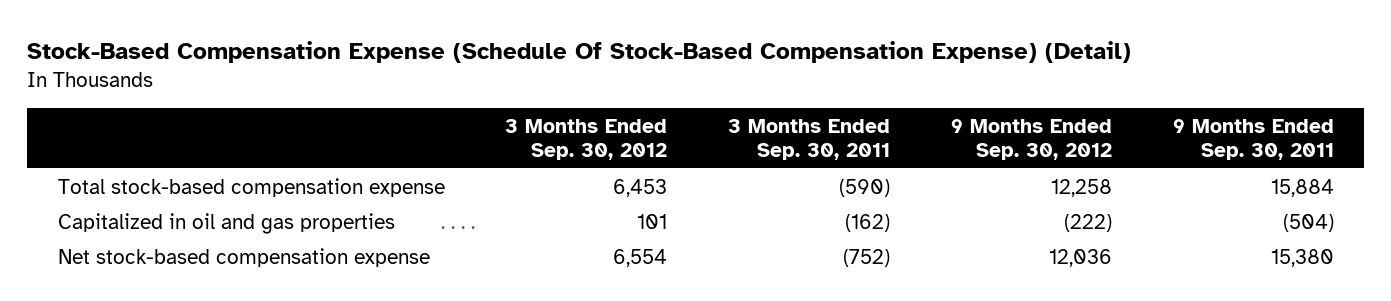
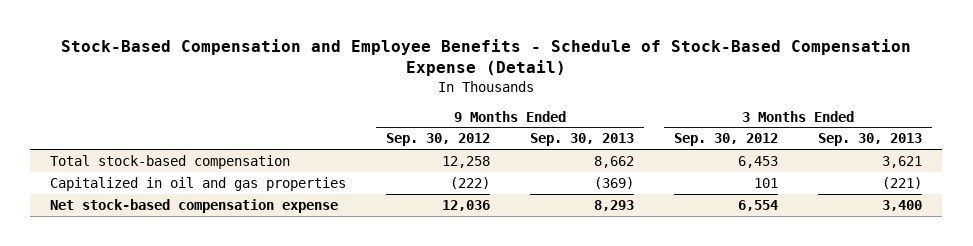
- Stock-Based Compensation Expense (Schedule Of Stock-Based Compensation Expense) (Detail)
+ Stock-Based Compensation and Employee Benefits - Schedule of Stock-Based Compensation Expense (Detail)
- | 3 Months Ended Sep. 30, 2012 | 3 Months Ended Sep. 30, 2011 | 9 Months Ended Sep. 30, 2012 | 9 Months Ended Sep. 30, 2011
+ | 9 Months Ended Sep. 30, 2012 | 9 Months Ended Sep. 30, 2013 | 3 Months Ended Sep. 30, 2012 | 3 Months Ended Sep. 30, 2013
- Total stock-based compensation expense | 6,453 | (590) | 12,258 | 15,884
+ Total stock-based compensation | 12,258 | 8,662 | 6,453 | 3,621

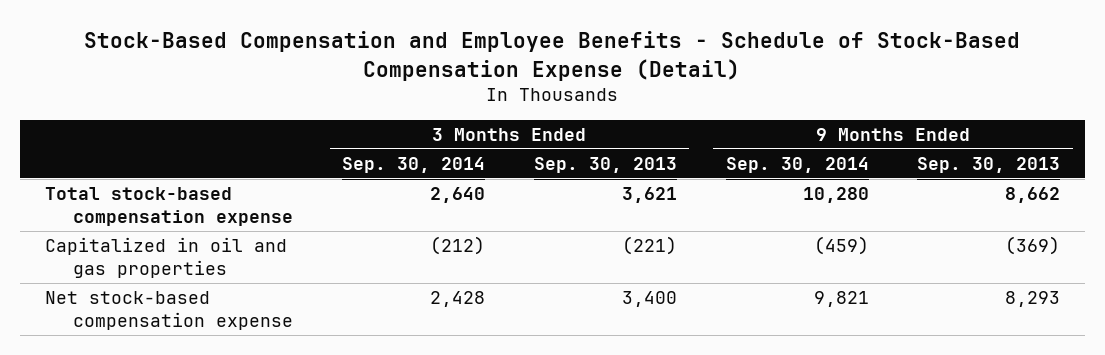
- | 9 Months Ended Sep. 30, 2012 | 9 Months Ended Sep. 30, 2013 | 3 Months Ended Sep. 30, 2012 | 3 Months Ended Sep. 30, 2013
+ | 3 Months Ended Sep. 30, 2014 | 3 Months Ended Sep. 30, 2013 | 9 Months Ended Sep. 30, 2014 | 9 Months Ended Sep. 30, 2013
- Total stock-based compensation | 12,258 | 8,662 | 6,453 | 3,621
+ Total stock-based compensation expense | 2,640 | 3,621 | 10,280 | 8,662

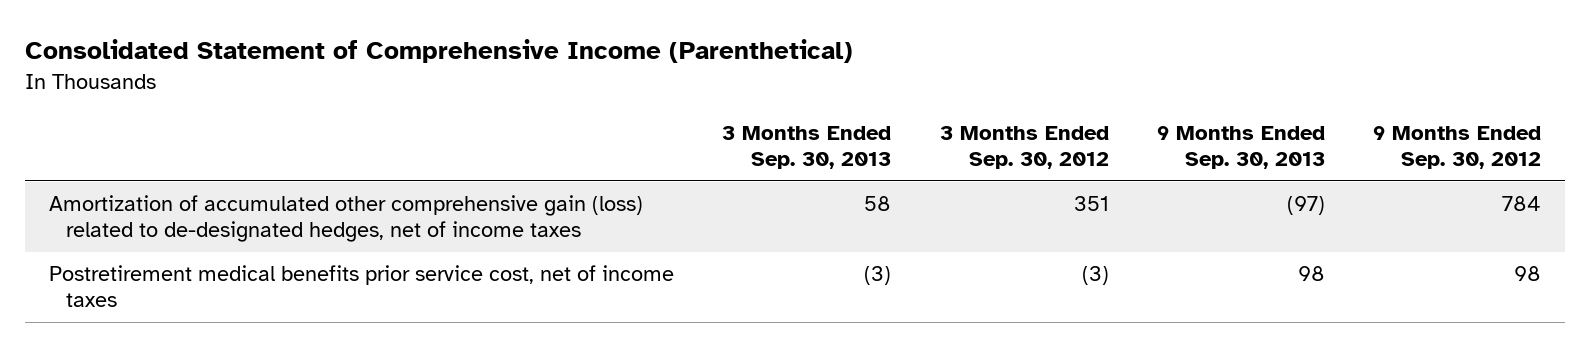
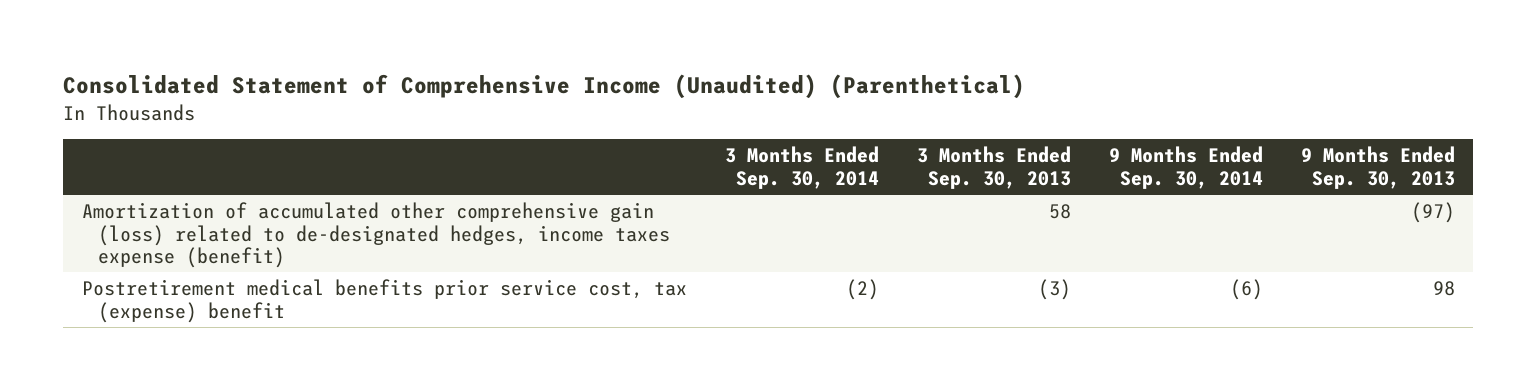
- Consolidated Statement of Comprehensive Income (Parenthetical)
+ Consolidated Statement of Comprehensive Income (Unaudited) (Parenthetical)
- | 3 Months Ended Sep. 30, 2013 | 3 Months Ended Sep. 30, 2012 | 9 Months Ended Sep. 30, 2013 | 9 Months Ended Sep. 30, 2012
+ | 3 Months Ended Sep. 30, 2014 | 3 Months Ended Sep. 30, 2013 | 9 Months Ended Sep. 30, 2014 | 9 Months Ended Sep. 30, 2013
- Amortization of accumulated other comprehensive gain (loss) related to de-designated hedges, net of income taxes | 58 | 351 | (97) | 784
- Postretirement medical benefits prior service cost, net of income taxes | (3) | (3) | 98 | 98
+ Amortization of accumulated other comprehensive gain (loss) related to de-designated hedges, income taxes expense (benefit) | | 58 | | (97)
+ Postretirement medical benefits prior service cost, tax (expense) benefit | (2) | (3) | (6) | 98

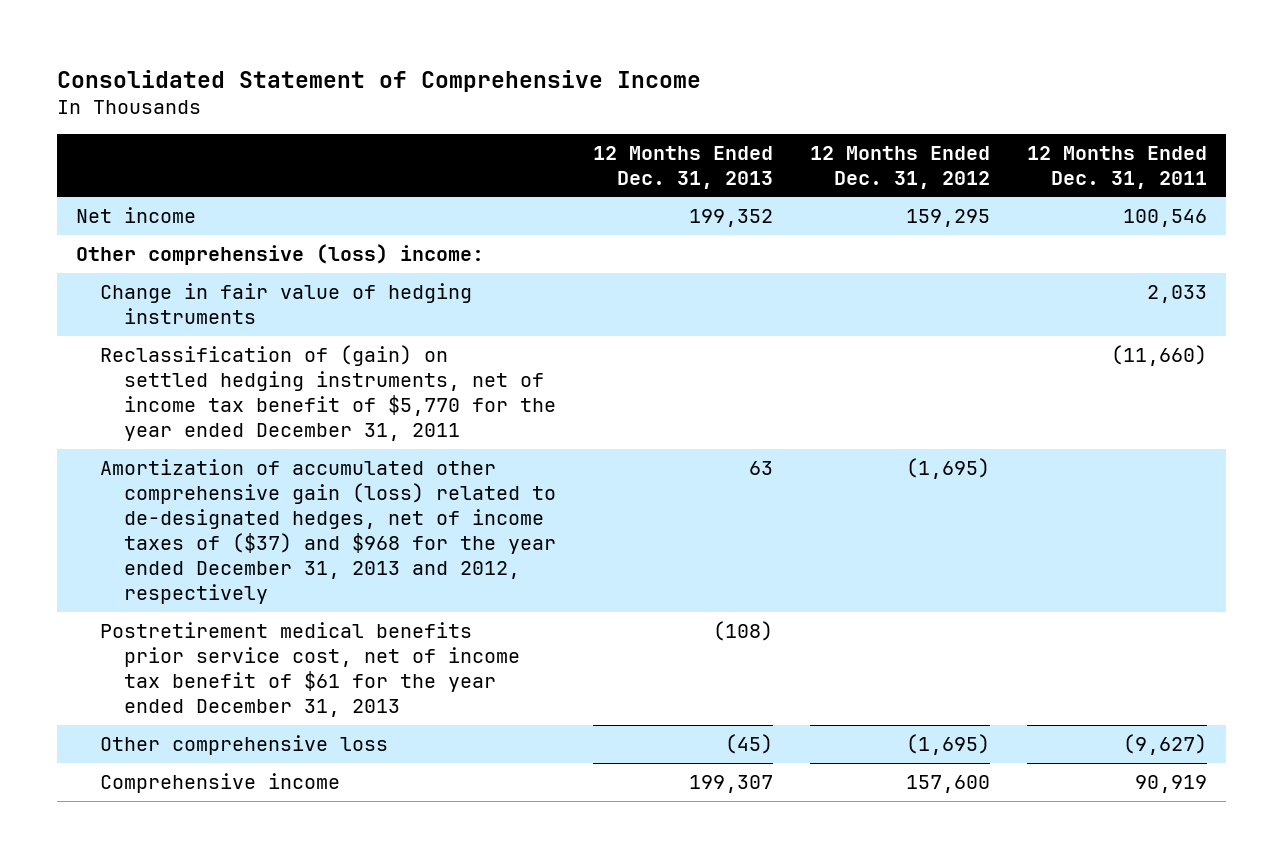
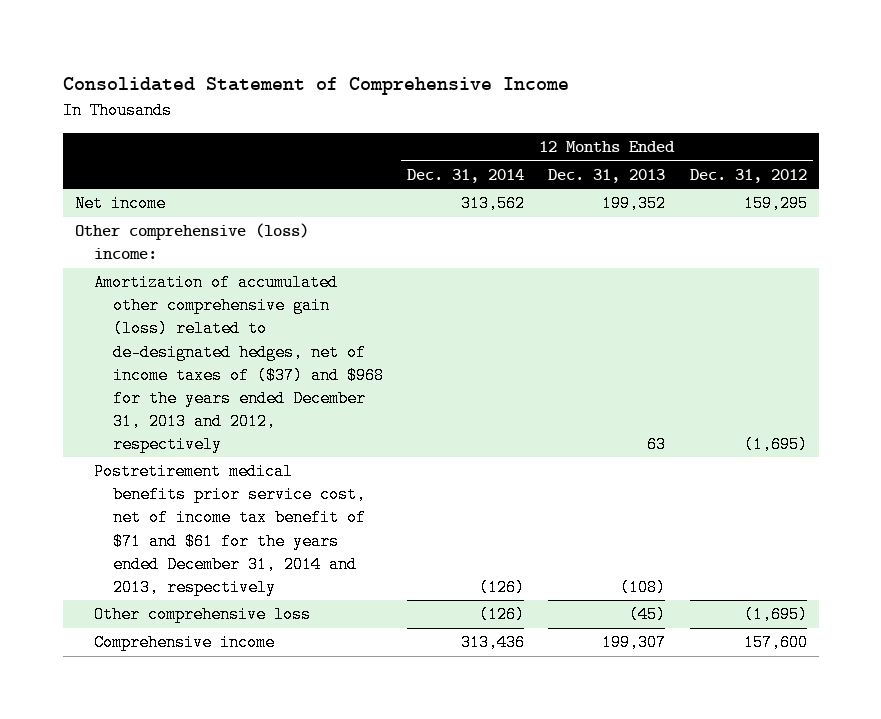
- | 12 Months Ended Dec. 31, 2013 | 12 Months Ended Dec. 31, 2012 | 12 Months Ended Dec. 31, 2011
+ | 12 Months Ended Dec. 31, 2014 | 12 Months Ended Dec. 31, 2013 | 12 Months Ended Dec. 31, 2012
- Change in fair value of hedging instruments | | | 2,033
- Reclassification of (gain) on settled hedging instruments, net of income tax benefit of $5,770 for the year ended December 31, 2011 | | | (11,660)
- Amortization of accumulated other comprehensive gain (loss) related to de-designated hedges, net of income taxes of ($37) and $968 for the year ended December 31, 2013 and 2012, respectively | 63 | (1,695) |
- Postretirement medical benefits prior service cost, net of income tax benefit of $61 for the year ended December 31, 2013 | (108) | |
+ Amortization of accumulated other comprehensive gain (loss) related to de-designated hedges, net of income taxes of ($37) and $968 for the years ended December 31, 2013 and 2012, respectively | | 63 | (1,695)
+ Postretirement medical benefits prior service cost, net of income tax benefit of $71 and $61 for the years ended December 31, 2014 and 2013, respectively | (126) | (108) |

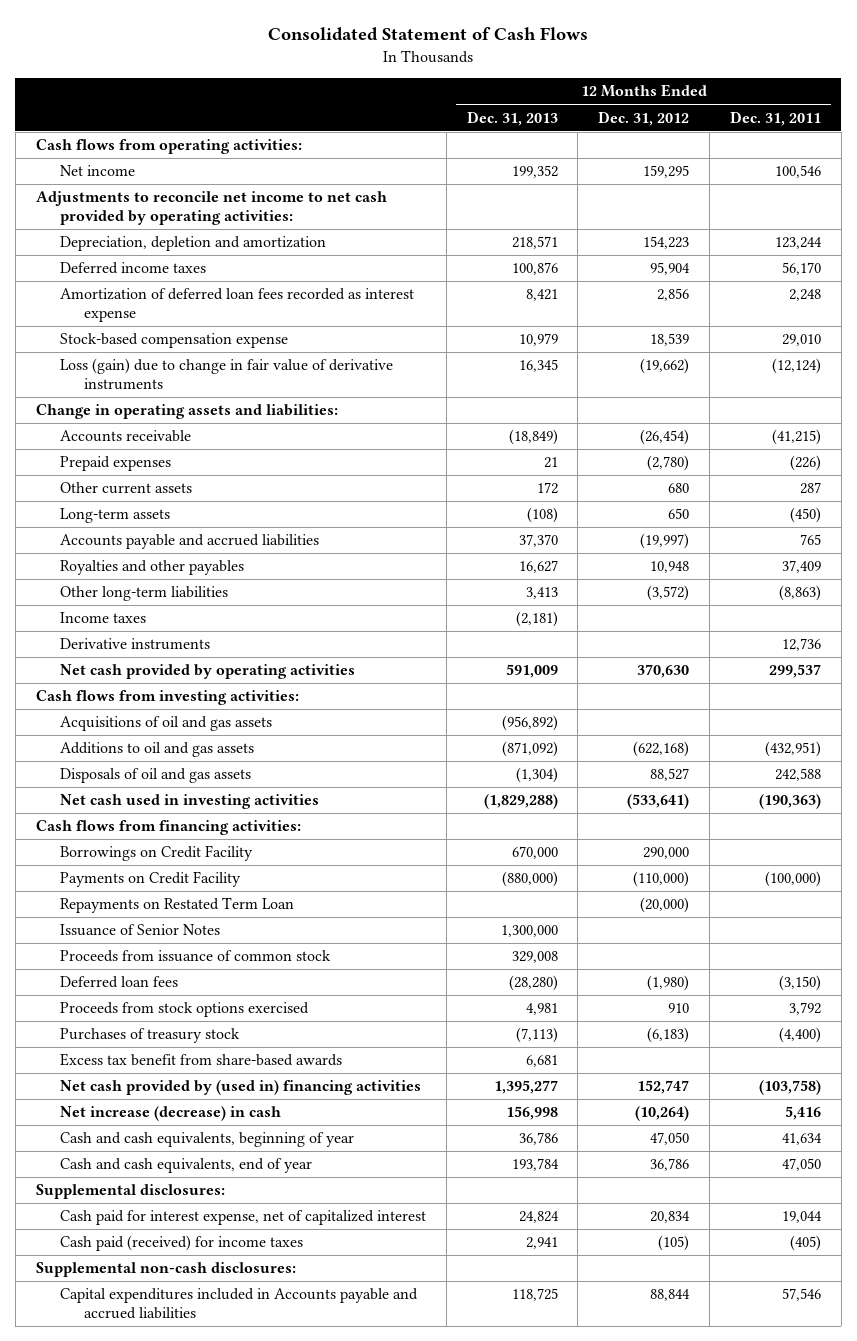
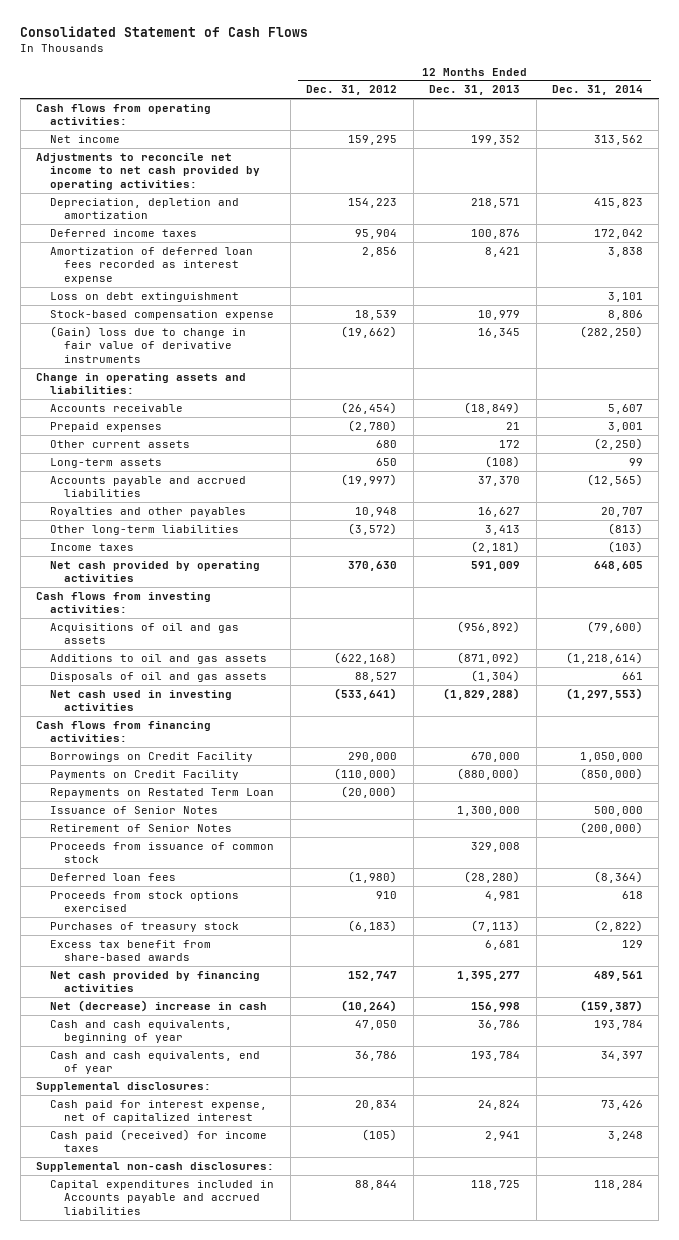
- | 12 Months Ended Dec. 31, 2013 | 12 Months Ended Dec. 31, 2012 | 12 Months Ended Dec. 31, 2011
+ | 12 Months Ended Dec. 31, 2012 | 12 Months Ended Dec. 31, 2013 | 12 Months Ended Dec. 31, 2014
+ Loss on debt extinguishment | | | 3,101
- Loss (gain) due to change in fair value of derivative instruments | 16,345 | (19,662) | (12,124)
+ (Gain) loss due to change in fair value of derivative instruments | (19,662) | 16,345 | (282,250)
- Derivative instruments | | | 12,736
+ Retirement of Senior Notes | | | (200,000)
- Net cash provided by (used in) financing activities | 1,395,277 | 152,747 | (103,758)
- Net increase (decrease) in cash | 156,998 | (10,264) | 5,416
+ Net cash provided by financing activities | 152,747 | 1,395,277 | 489,561
+ Net (decrease) increase in cash | (10,264) | 156,998 | (159,387)

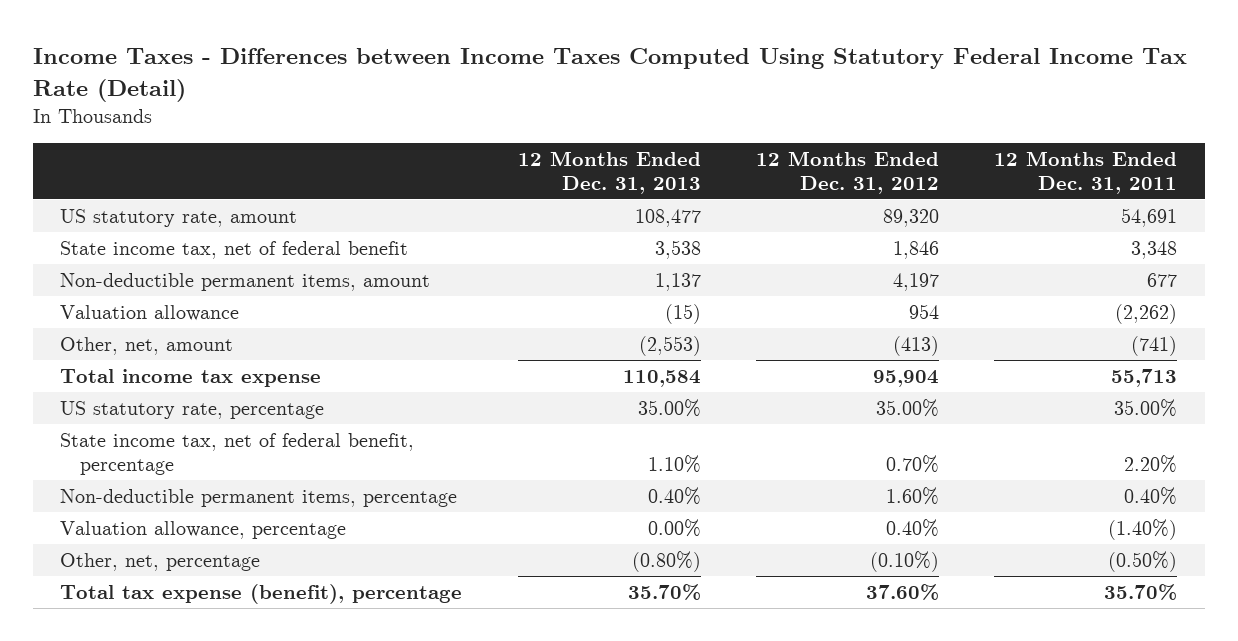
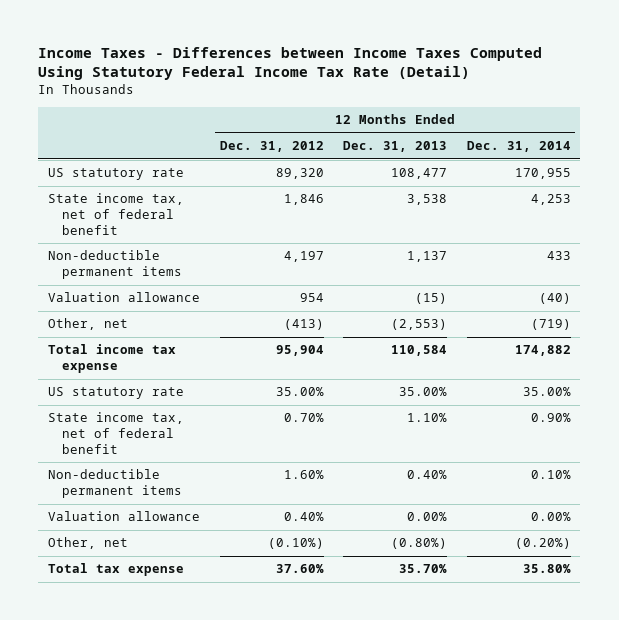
- | 12 Months Ended Dec. 31, 2013 | 12 Months Ended Dec. 31, 2012 | 12 Months Ended Dec. 31, 2011
+ | 12 Months Ended Dec. 31, 2012 | 12 Months Ended Dec. 31, 2013 | 12 Months Ended Dec. 31, 2014
- US statutory rate, amount | 108,477 | 89,320 | 54,691
+ US statutory rate | 89,320 | 108,477 | 170,955
- Non-deductible permanent items, amount | 1,137 | 4,197 | 677
+ Non-deductible permanent items | 4,197 | 1,137 | 433
- Other, net, amount | (2,553) | (413) | (741)
+ Other, net | (413) | (2,553) | (719)
- US statutory rate, percentage | 35.00% | 35.00% | 35.00%
- State income tax, net of federal benefit, percentage | 1.10% | 0.70% | 2.20%
- Non-deductible permanent items, percentage | 0.40% | 1.60% | 0.40%
- Valuation allowance, percentage | 0.00% | 0.40% | (1.40%)
- Other, net, percentage | (0.80%) | (0.10%) | (0.50%)
- Total tax expense (benefit), percentage | 35.70% | 37.60% | 35.70%
+ US statutory rate | 35.00% | 35.00% | 35.00%
+ State income tax, net of federal benefit | 0.70% | 1.10% | 0.90%
+ Non-deductible permanent items | 1.60% | 0.40% | 0.10%
+ Valuation allowance | 0.40% | 0.00% | 0.00%
+ Other, net | (0.10%) | (0.80%) | (0.20%)
+ Total tax expense | 37.60% | 35.70% | 35.80%

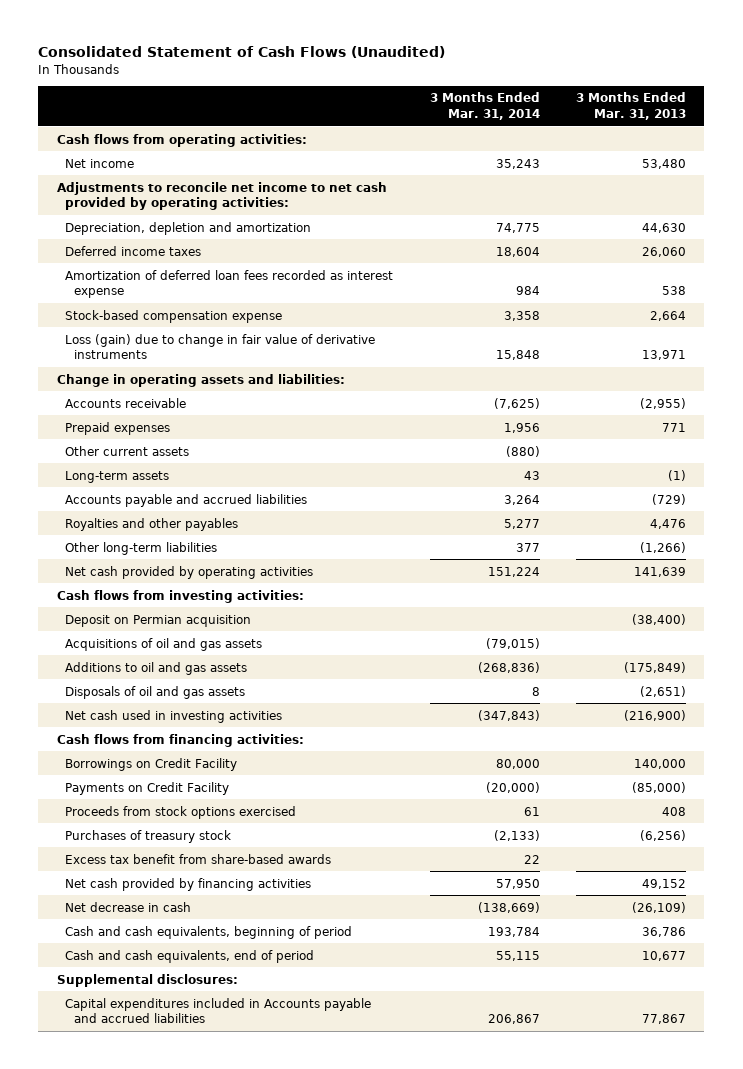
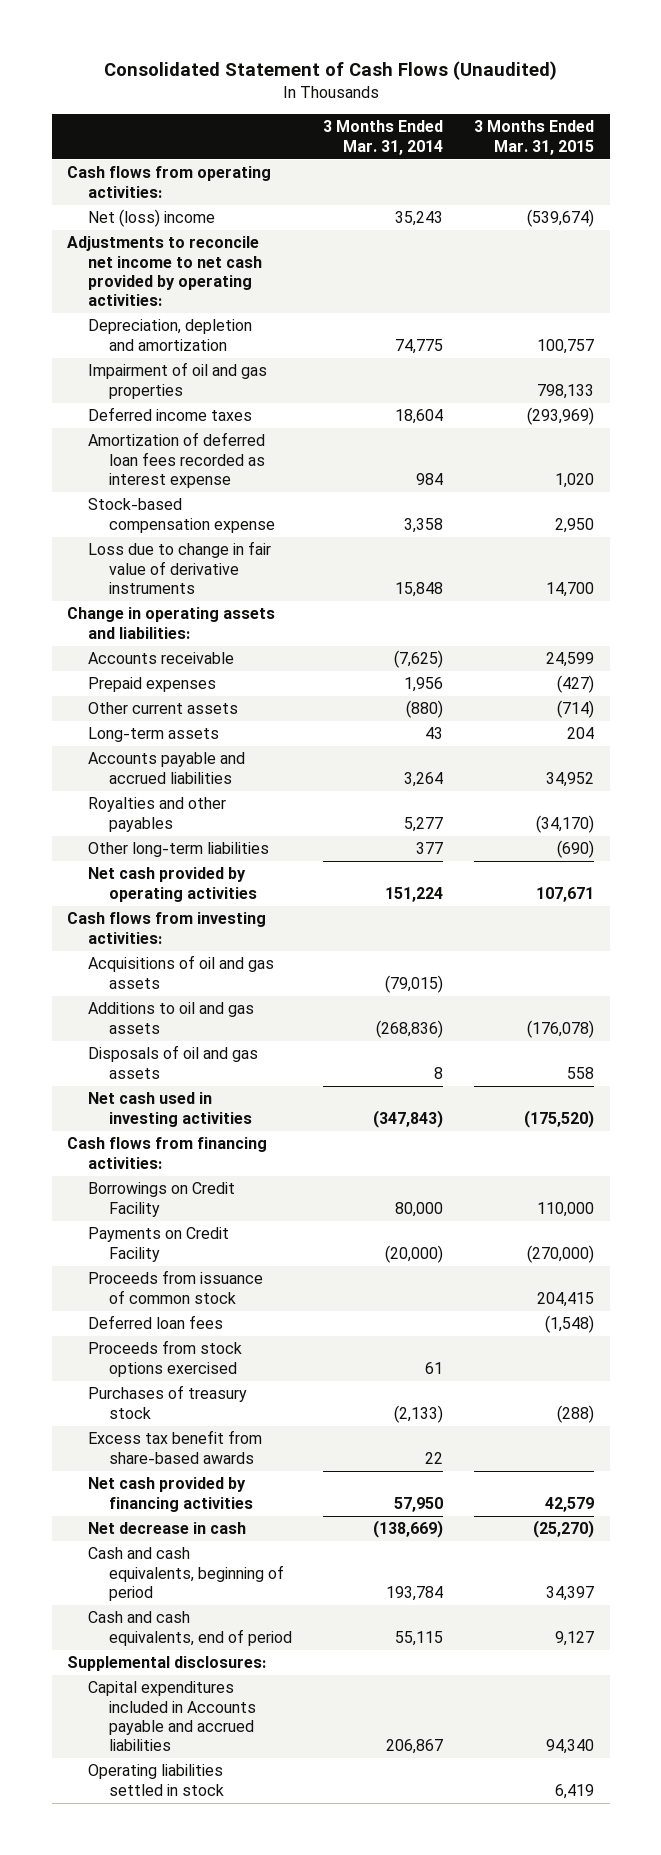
- | 3 Months Ended Mar. 31, 2014 | 3 Months Ended Mar. 31, 2013
+ | 3 Months Ended Mar. 31, 2014 | 3 Months Ended Mar. 31, 2015
- Net income | 35,243 | 53,480
+ Net (loss) income | 35,243 | (539,674)
+ Impairment of oil and gas properties | | 798,133
- Loss (gain) due to change in fair value of derivative instruments | 15,848 | 13,971
+ Loss due to change in fair value of derivative instruments | 15,848 | 14,700
- Deposit on Permian acquisition | | (38,400)
+ Proceeds from issuance of common stock | | 204,415
+ Deferred loan fees | | (1,548)
+ Operating liabilities settled in stock | | 6,419

